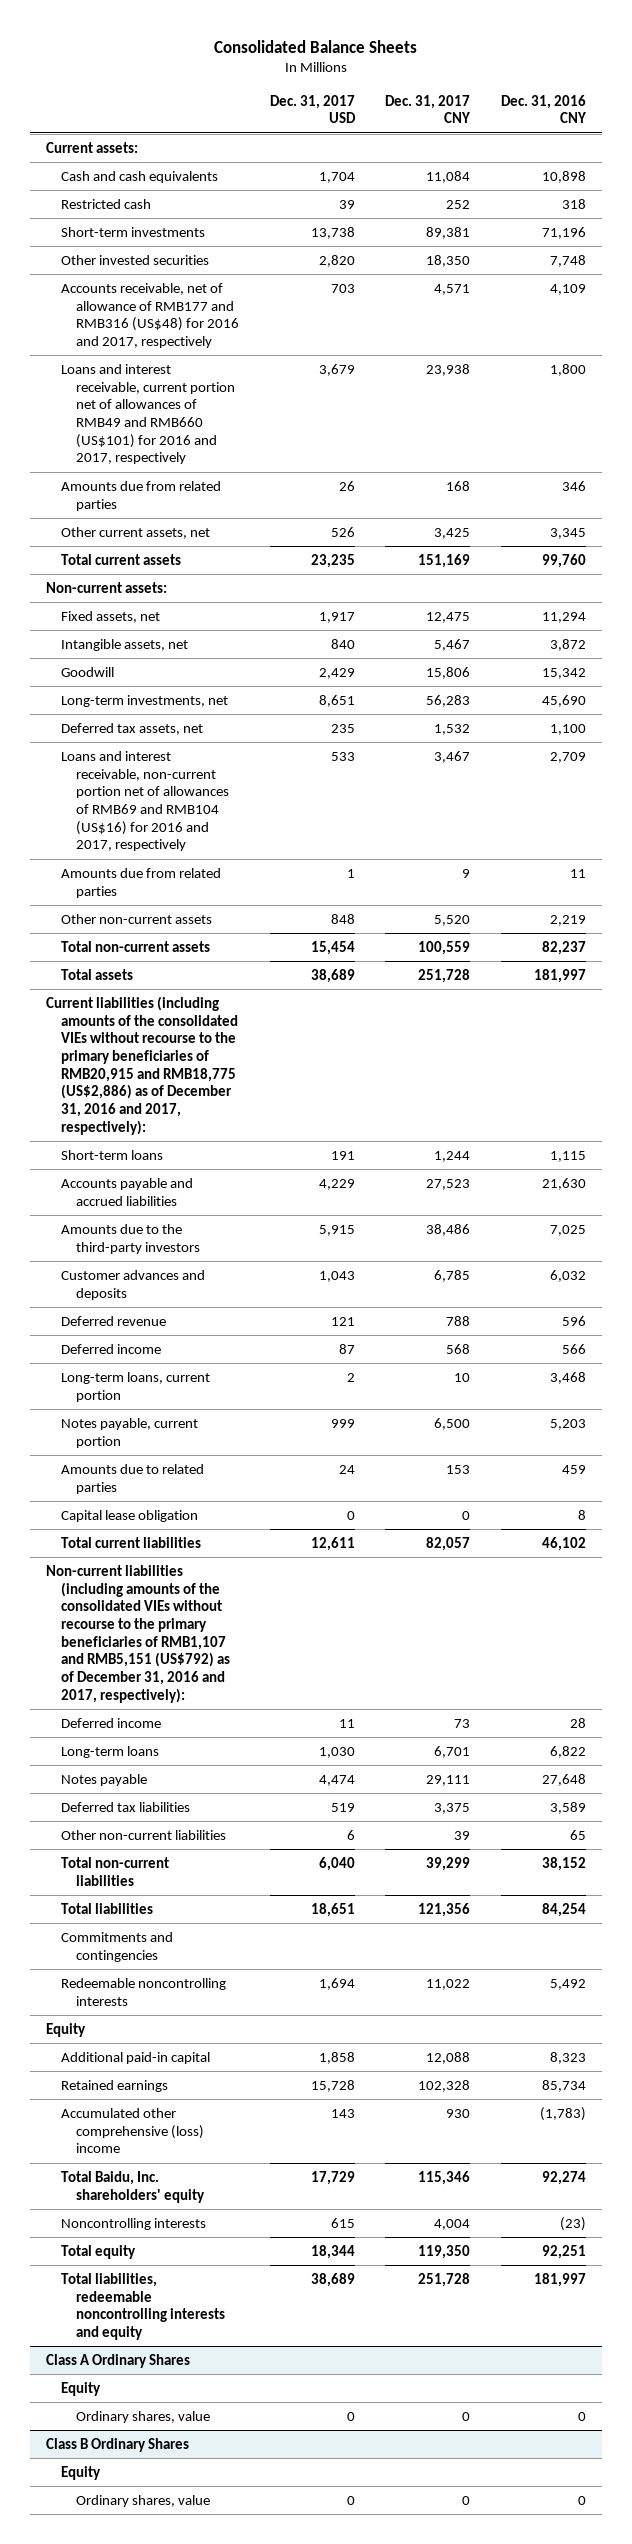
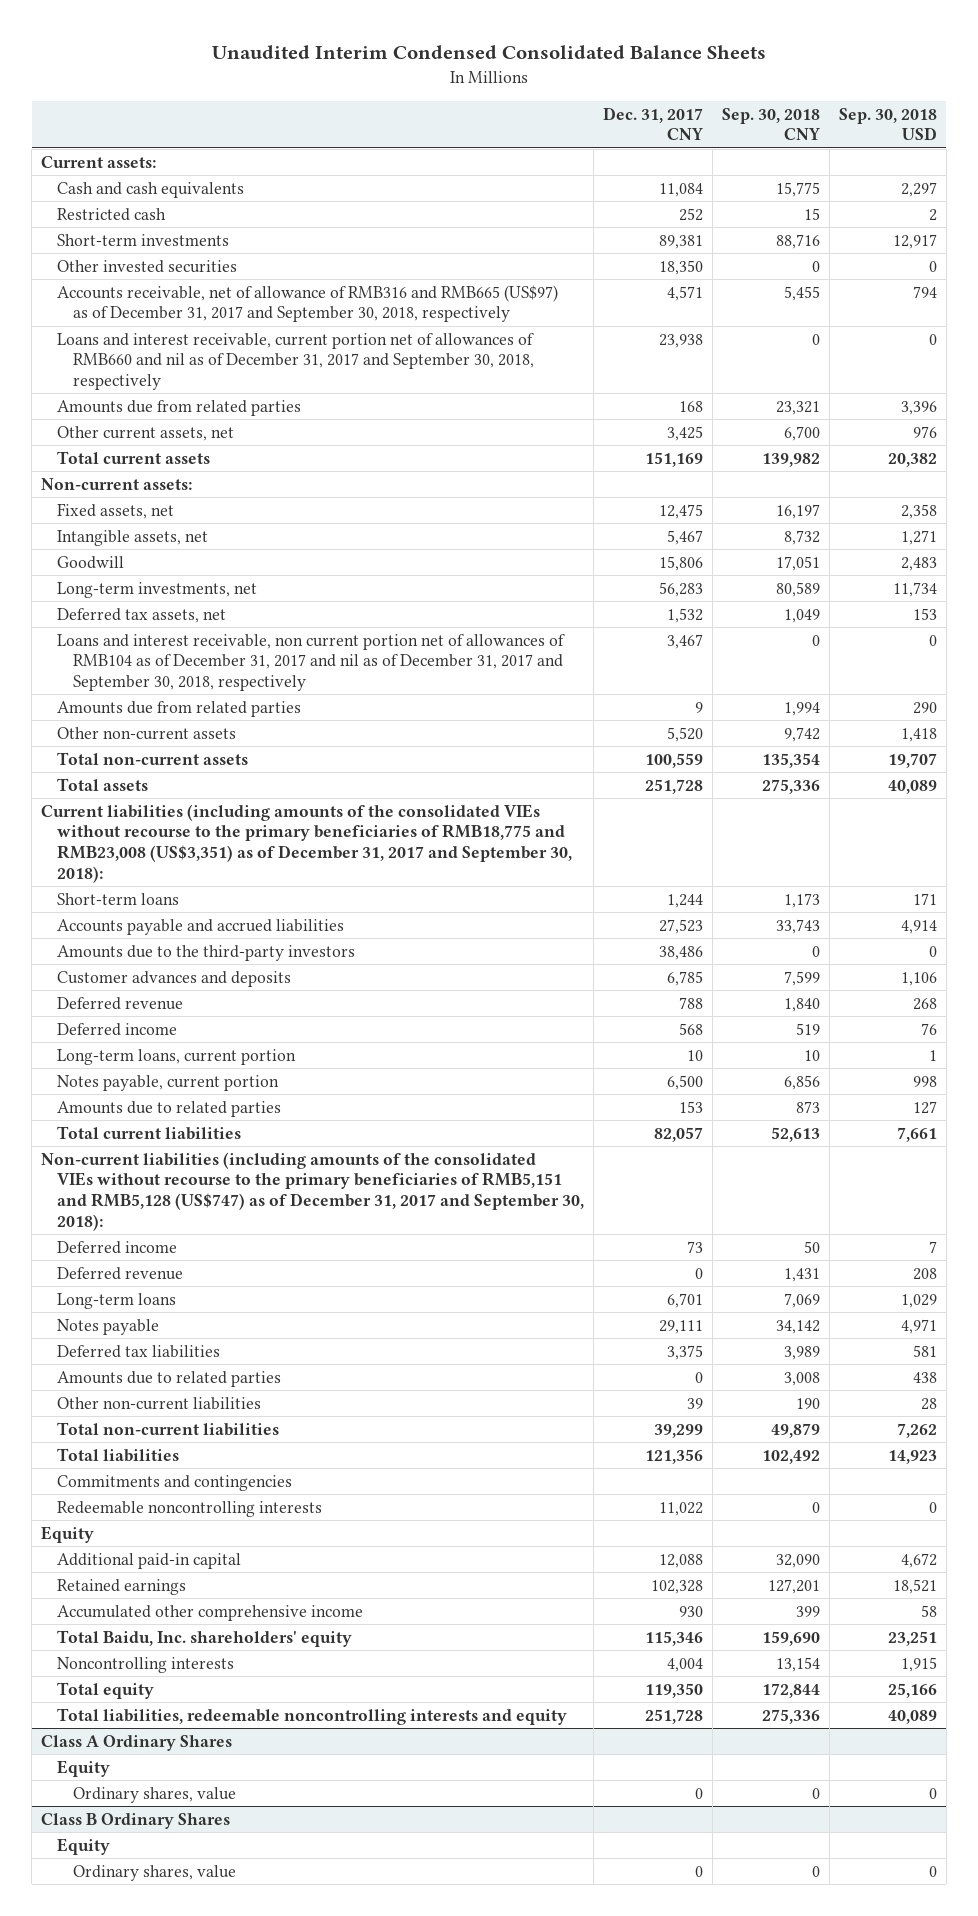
- Consolidated Balance Sheets
+ Unaudited Interim Condensed Consolidated Balance Sheets
- | Dec. 31, 2017 USD | Dec. 31, 2017 CNY | Dec. 31, 2016 CNY
+ | Dec. 31, 2017 CNY | Sep. 30, 2018 CNY | Sep. 30, 2018 USD
- Accounts receivable, net of allowance of RMB177 and RMB316 (US$48) for 2016 and 2017, respectively | 703 | 4,571 | 4,109
- Loans and interest receivable, current portion net of allowances of RMB49 and RMB660 (US$101) for 2016 and 2017, respectively | 3,679 | 23,938 | 1,800
+ Accounts receivable, net of allowance of RMB316 and RMB665 (US$97) as of December 31, 2017 and September 30, 2018, respectively | 4,571 | 5,455 | 794
+ Loans and interest receivable, current portion net of allowances of RMB660 and nil as of December 31, 2017 and September 30, 2018, respectively | 23,938 | 0 | 0
- Loans and interest receivable, non-current portion net of allowances of RMB69 and RMB104 (US$16) for 2016 and 2017, respectively | 533 | 3,467 | 2,709
+ Loans and interest receivable, non current portion net of allowances of RMB104 as of December 31, 2017 and nil as of December 31, 2017 and September 30, 2018, respectively | 3,467 | 0 | 0
- Current liabilities (including amounts of the consolidated VIEs without recourse to the primary beneficiaries of RMB20,915 and RMB18,775 (US$2,886) as of December 31, 2016 and 2017, respectively):
+ Current liabilities (including amounts of the consolidated VIEs without recourse to the primary beneficiaries of RMB18,775 and RMB23,008 (US$3,351) as of December 31, 2017 and September 30, 2018):
- Capital lease obligation | 0 | 0 | 8
- Non-current liabilities (including amounts of the consolidated VIEs without recourse to the primary beneficiaries of RMB1,107 and RMB5,151 (US$792) as of December 31, 2016 and 2017, respectively):
+ Non-current liabilities (including amounts of the consolidated VIEs without recourse to the primary beneficiaries of RMB5,151 and RMB5,128 (US$747) as of December 31, 2017 and September 30, 2018):
+ Deferred revenue | 0 | 1,431 | 208
+ Amounts due to related parties | 0 | 3,008 | 438
- Accumulated other comprehensive (loss) income | 143 | 930 | (1,783)
+ Accumulated other comprehensive income | 930 | 399 | 58

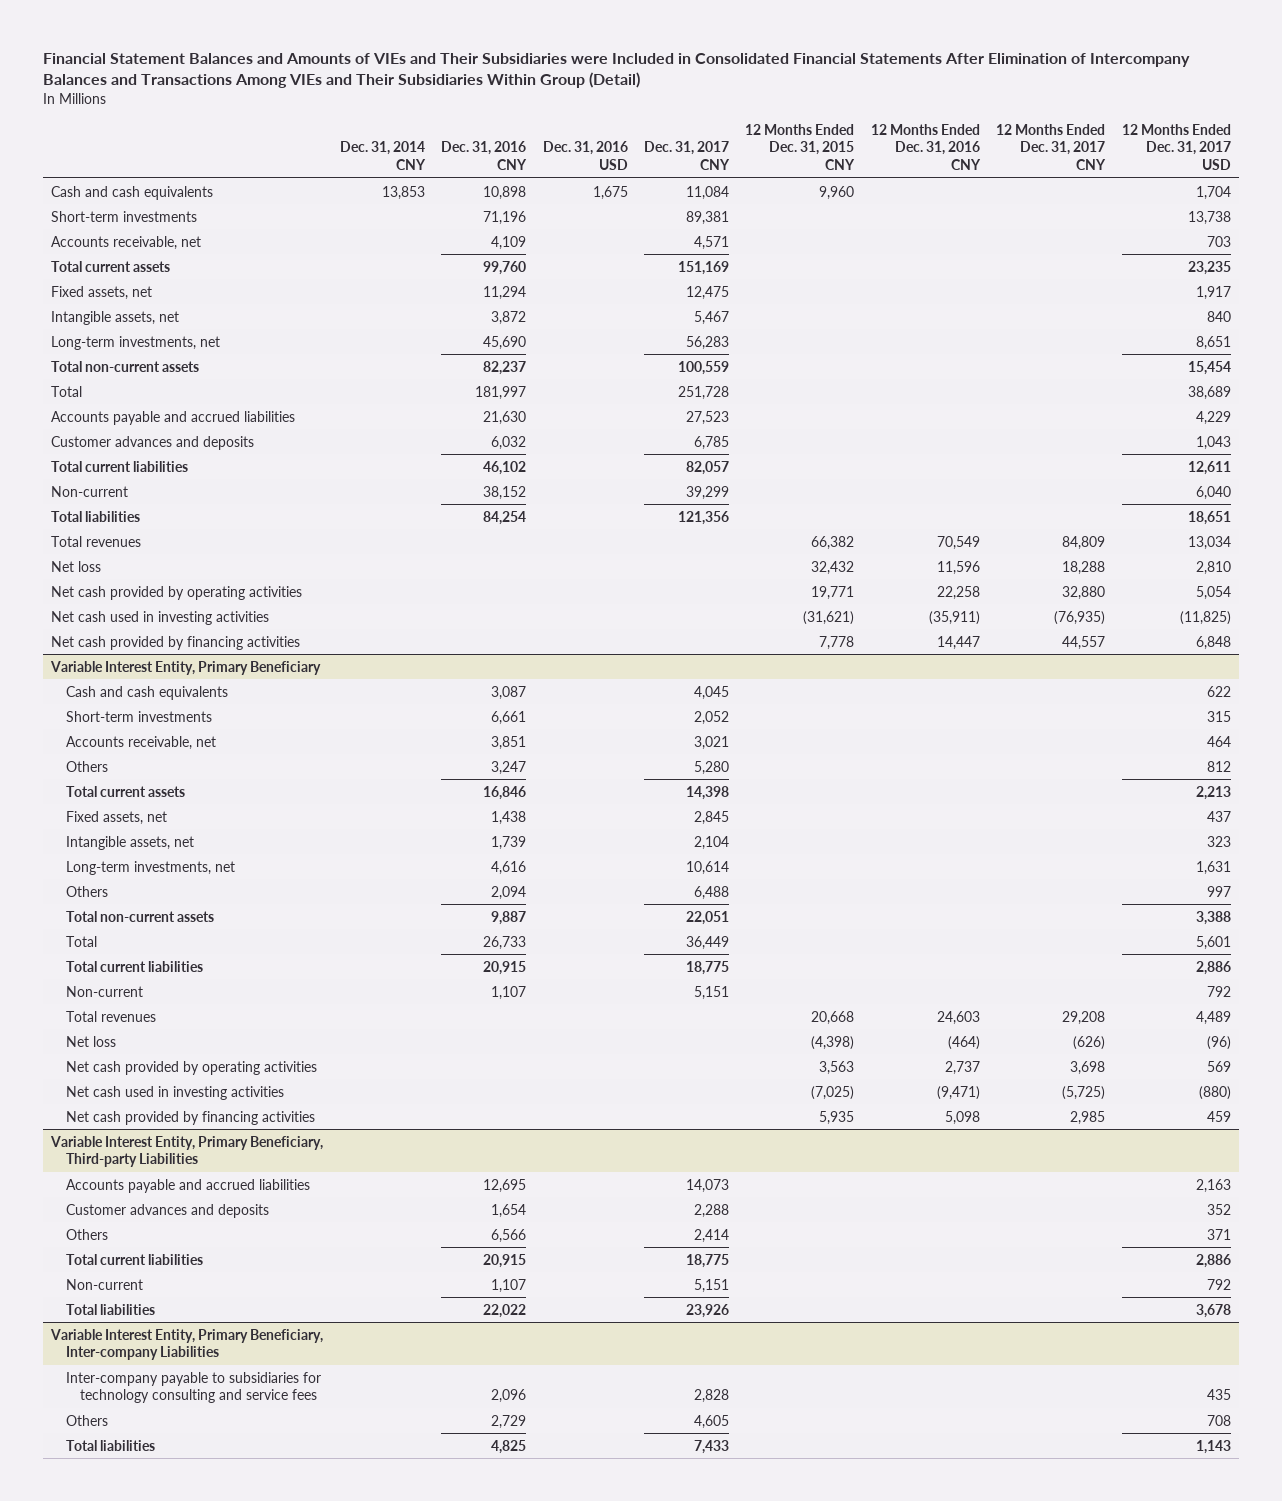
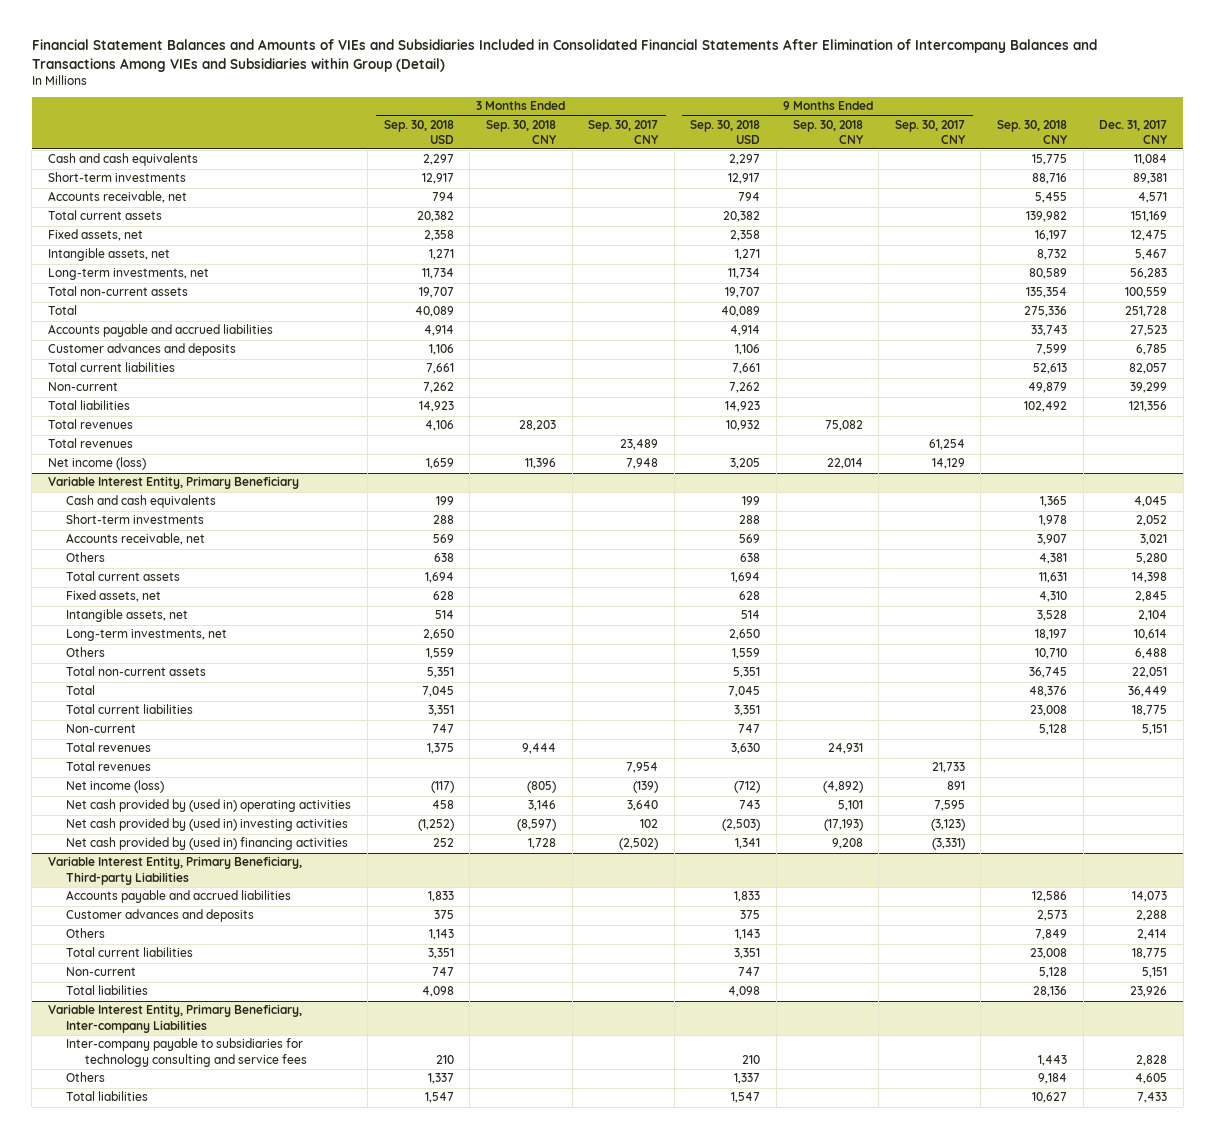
- Financial Statement Balances and Amounts of VIEs and Their Subsidiaries were Included in Consolidated Financial Statements After Elimination of Intercompany Balances and Transactions Among VIEs and Their Subsidiaries Within Group (Detail)
+ Financial Statement Balances and Amounts of VIEs and Subsidiaries Included in Consolidated Financial Statements After Elimination of Intercompany Balances and Transactions Among VIEs and Subsidiaries within Group (Detail)
- | Dec. 31, 2014 CNY | Dec. 31, 2016 CNY | Dec. 31, 2016 USD | Dec. 31, 2017 CNY | 12 Months Ended Dec. 31, 2015 CNY | 12 Months Ended Dec. 31, 2016 CNY | 12 Months Ended Dec. 31, 2017 CNY | 12 Months Ended Dec. 31, 2017 USD
+ | 3 Months Ended Sep. 30, 2018 USD | 3 Months Ended Sep. 30, 2018 CNY | 3 Months Ended Sep. 30, 2017 CNY | 9 Months Ended Sep. 30, 2018 USD | 9 Months Ended Sep. 30, 2018 CNY | 9 Months Ended Sep. 30, 2017 CNY | Sep. 30, 2018 CNY | Dec. 31, 2017 CNY
- Net loss | | | | | 32,432 | 11,596 | 18,288 | 2,810
- Net cash provided by operating activities | | | | | 19,771 | 22,258 | 32,880 | 5,054
- Net cash used in investing activities | | | | | (31,621) | (35,911) | (76,935) | (11,825)
- Net cash provided by financing activities | | | | | 7,778 | 14,447 | 44,557 | 6,848
+ Total revenues | | | 23,489 | | | 61,254 | |
+ Net income (loss) | 1,659 | 11,396 | 7,948 | 3,205 | 22,014 | 14,129 | |
@ Variable Interest Entity, Primary Beneficiary
- Net loss | | | | | (4,398) | (464) | (626) | (96)
- Net cash provided by operating activities | | | | | 3,563 | 2,737 | 3,698 | 569
- Net cash used in investing activities | | | | | (7,025) | (9,471) | (5,725) | (880)
- Net cash provided by financing activities | | | | | 5,935 | 5,098 | 2,985 | 459
+ Total revenues | | | 7,954 | | | 21,733 | |
+ Net income (loss) | (117) | (805) | (139) | (712) | (4,892) | 891 | |
+ Net cash provided by (used in) operating activities | 458 | 3,146 | 3,640 | 743 | 5,101 | 7,595 | |
+ Net cash provided by (used in) investing activities | (1,252) | (8,597) | 102 | (2,503) | (17,193) | (3,123) | |
+ Net cash provided by (used in) financing activities | 252 | 1,728 | (2,502) | 1,341 | 9,208 | (3,331) | |

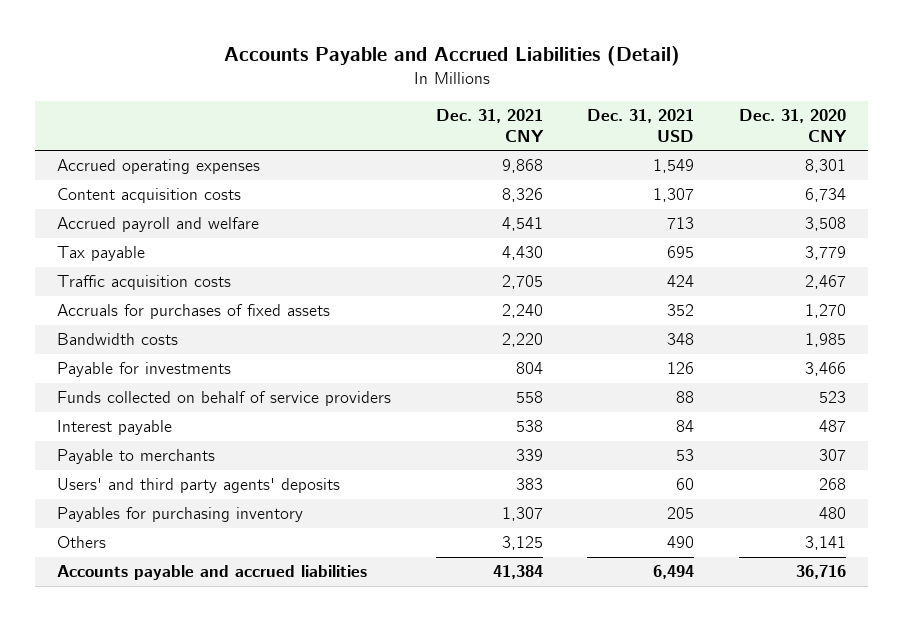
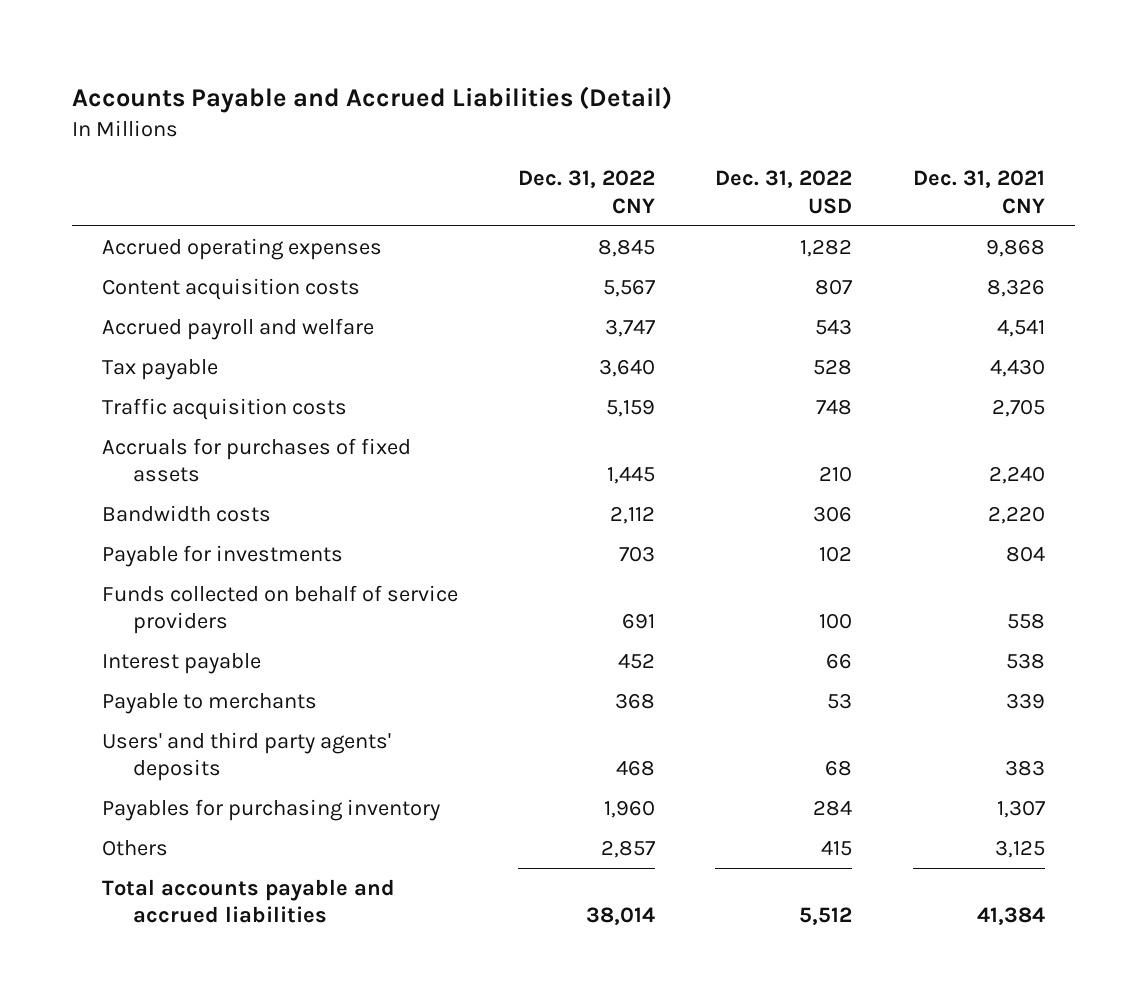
- | Dec. 31, 2021 CNY | Dec. 31, 2021 USD | Dec. 31, 2020 CNY
+ | Dec. 31, 2022 CNY | Dec. 31, 2022 USD | Dec. 31, 2021 CNY
- Accounts payable and accrued liabilities | 41,384 | 6,494 | 36,716
+ Total accounts payable and accrued liabilities | 38,014 | 5,512 | 41,384

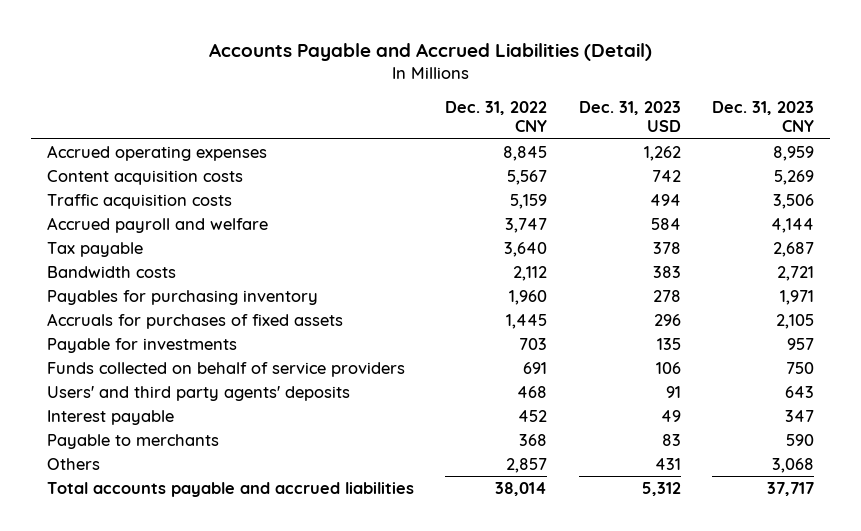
- | Dec. 31, 2022 CNY | Dec. 31, 2022 USD | Dec. 31, 2021 CNY
+ | Dec. 31, 2022 CNY | Dec. 31, 2023 USD | Dec. 31, 2023 CNY
moved up: Traffic acquisition costs | 5,159 | 494 | 3,506
moved up: Payables for purchasing inventory | 1,960 | 278 | 1,971
moved down: Accruals for purchases of fixed assets | 1,445 | 296 | 2,105
moved up: Users' and third party agents' deposits | 468 | 91 | 643

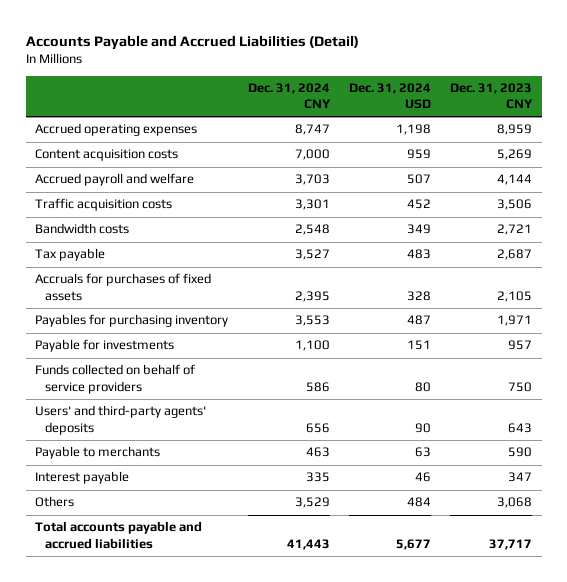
- | Dec. 31, 2022 CNY | Dec. 31, 2023 USD | Dec. 31, 2023 CNY
+ | Dec. 31, 2024 CNY | Dec. 31, 2024 USD | Dec. 31, 2023 CNY
moved down: Traffic acquisition costs | 3,301 | 452 | 3,506
moved down: Tax payable | 3,527 | 483 | 2,687
moved down: Payables for purchasing inventory | 3,553 | 487 | 1,971
- Users' and third party agents' deposits | 468 | 91 | 643
+ Users' and third-party agents' deposits | 656 | 90 | 643
moved down: Interest payable | 335 | 46 | 347

